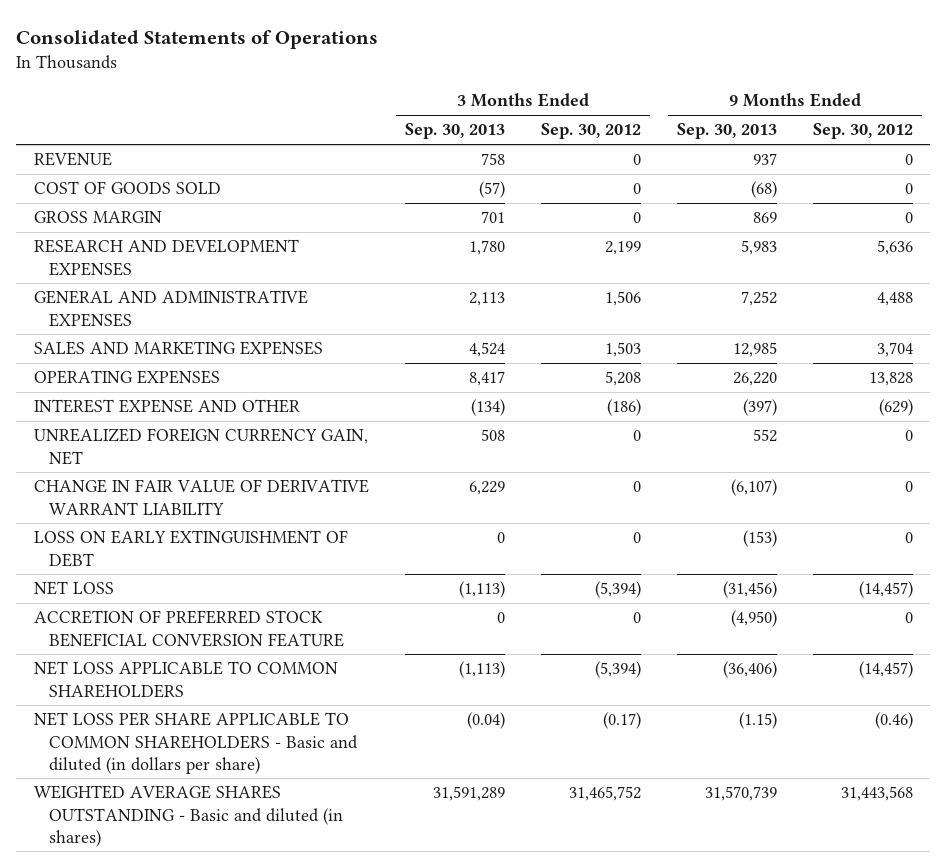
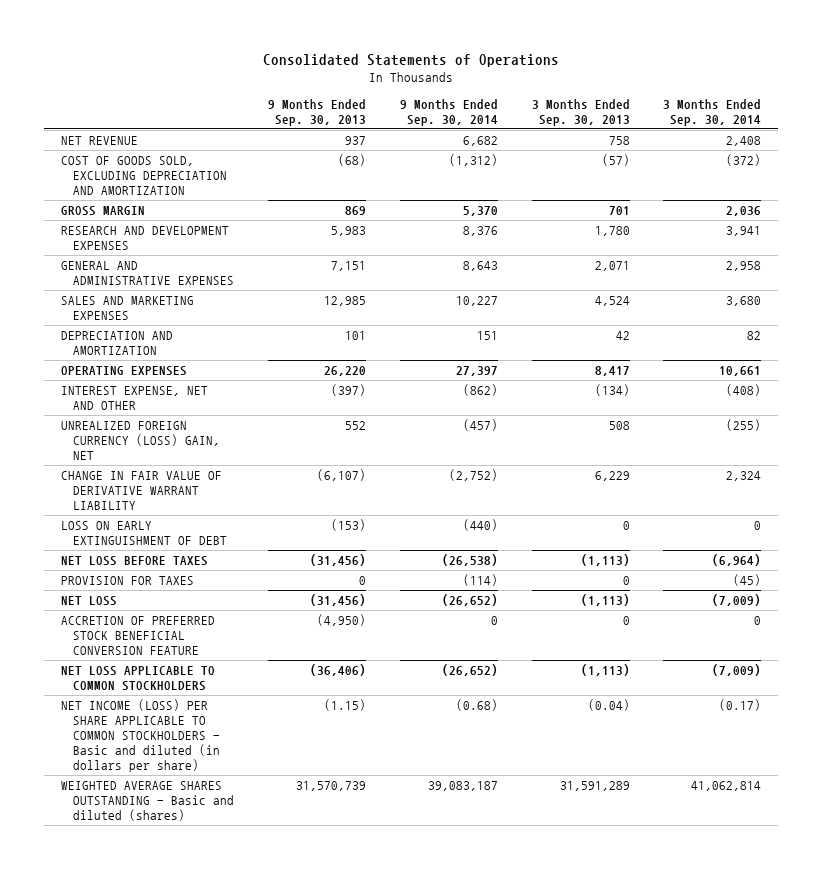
- | 3 Months Ended Sep. 30, 2013 | 3 Months Ended Sep. 30, 2012 | 9 Months Ended Sep. 30, 2013 | 9 Months Ended Sep. 30, 2012
+ | 9 Months Ended Sep. 30, 2013 | 9 Months Ended Sep. 30, 2014 | 3 Months Ended Sep. 30, 2013 | 3 Months Ended Sep. 30, 2014
- REVENUE | 758 | 0 | 937 | 0
- COST OF GOODS SOLD | (57) | 0 | (68) | 0
+ NET REVENUE | 937 | 6,682 | 758 | 2,408
+ COST OF GOODS SOLD, EXCLUDING DEPRECIATION AND AMORTIZATION | (68) | (1,312) | (57) | (372)
- GENERAL AND ADMINISTRATIVE EXPENSES | 2,113 | 1,506 | 7,252 | 4,488
+ GENERAL AND ADMINISTRATIVE EXPENSES | 7,151 | 8,643 | 2,071 | 2,958
+ DEPRECIATION AND AMORTIZATION | 101 | 151 | 42 | 82
- INTEREST EXPENSE AND OTHER | (134) | (186) | (397) | (629)
- UNREALIZED FOREIGN CURRENCY GAIN, NET | 508 | 0 | 552 | 0
+ INTEREST EXPENSE, NET AND OTHER | (397) | (862) | (134) | (408)
+ UNREALIZED FOREIGN CURRENCY (LOSS) GAIN, NET | 552 | (457) | 508 | (255)
+ NET LOSS BEFORE TAXES | (31,456) | (26,538) | (1,113) | (6,964)
+ PROVISION FOR TAXES | 0 | (114) | 0 | (45)
- NET LOSS APPLICABLE TO COMMON SHAREHOLDERS | (1,113) | (5,394) | (36,406) | (14,457)
- NET LOSS PER SHARE APPLICABLE TO COMMON SHAREHOLDERS - Basic and diluted (in dollars per share) | (0.04) | (0.17) | (1.15) | (0.46)
- WEIGHTED AVERAGE SHARES OUTSTANDING - Basic and diluted (in shares) | 31,591,289 | 31,465,752 | 31,570,739 | 31,443,568
+ NET LOSS APPLICABLE TO COMMON STOCKHOLDERS | (36,406) | (26,652) | (1,113) | (7,009)
+ NET INCOME (LOSS) PER SHARE APPLICABLE TO COMMON STOCKHOLDERS - Basic and diluted (in dollars per share) | (1.15) | (0.68) | (0.04) | (0.17)
+ WEIGHTED AVERAGE SHARES OUTSTANDING - Basic and diluted (shares) | 31,570,739 | 39,083,187 | 31,591,289 | 41,062,814

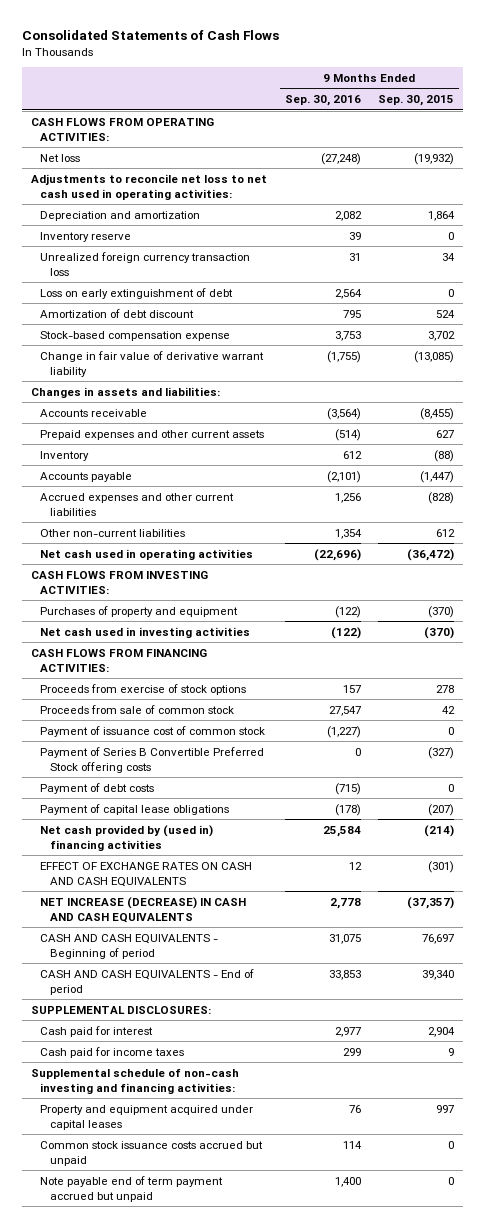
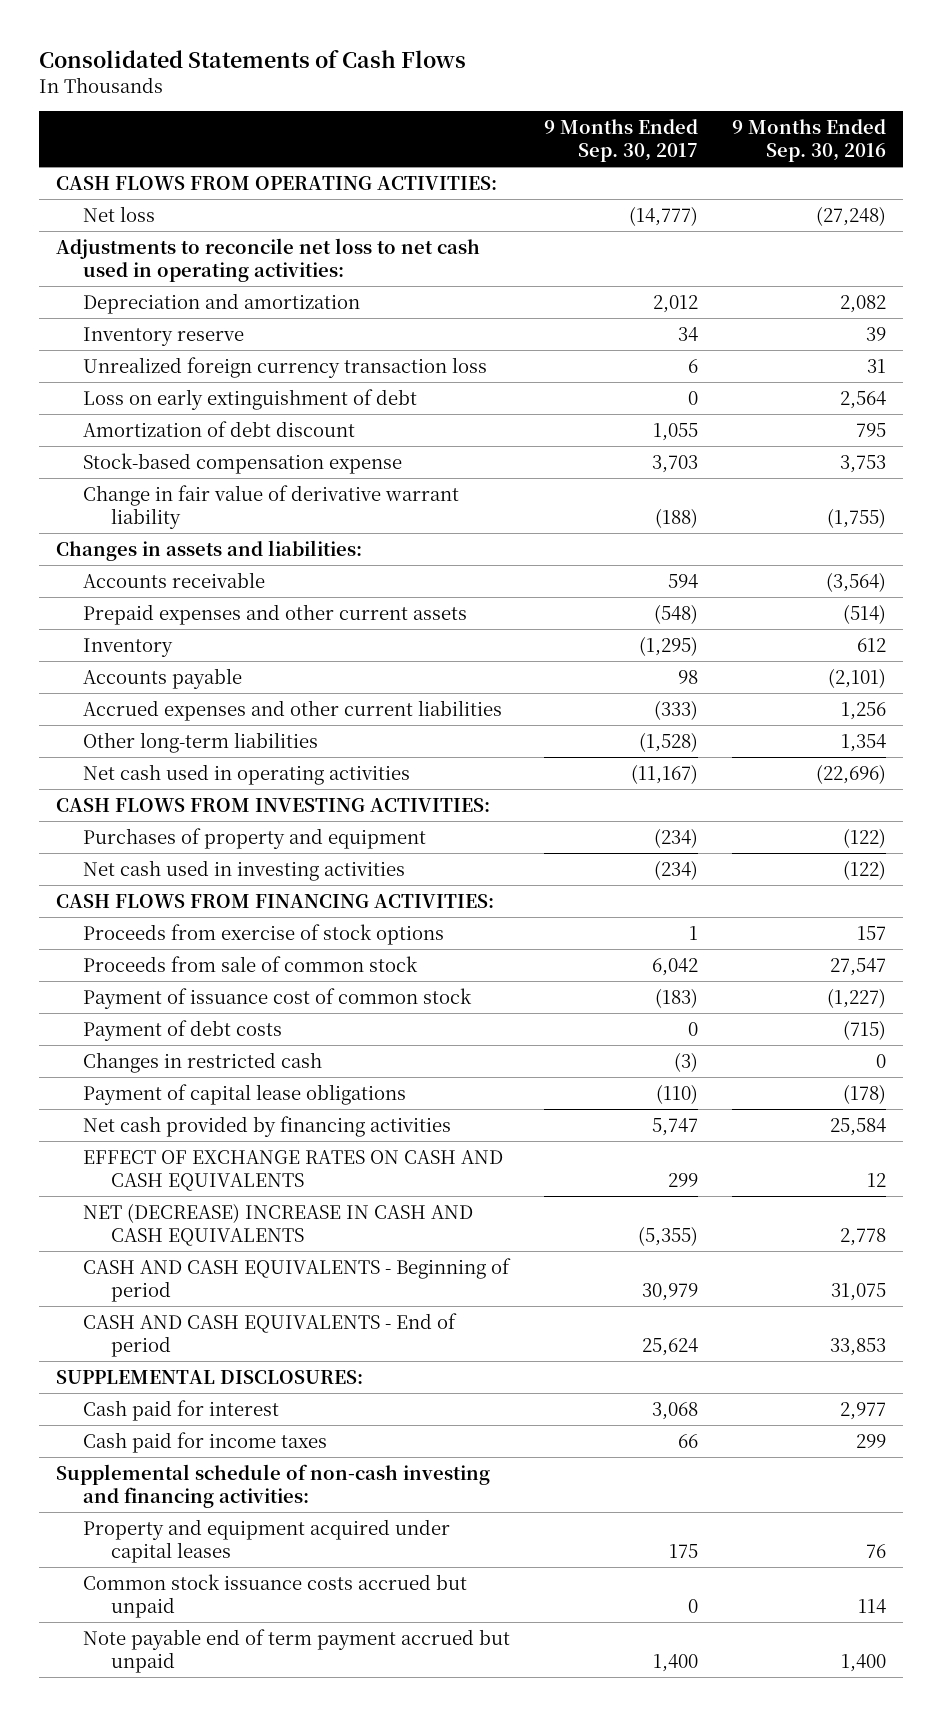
- | 9 Months Ended Sep. 30, 2016 | 9 Months Ended Sep. 30, 2015
+ | 9 Months Ended Sep. 30, 2017 | 9 Months Ended Sep. 30, 2016
- Other non-current liabilities | 1,354 | 612
+ Other long-term liabilities | (1,528) | 1,354
- Payment of Series B Convertible Preferred Stock offering costs | 0 | (327)
+ Changes in restricted cash | (3) | 0
- Net cash provided by (used in) financing activities | 25,584 | (214)
+ Net cash provided by financing activities | 5,747 | 25,584
- NET INCREASE (DECREASE) IN CASH AND CASH EQUIVALENTS | 2,778 | (37,357)
+ NET (DECREASE) INCREASE IN CASH AND CASH EQUIVALENTS | (5,355) | 2,778

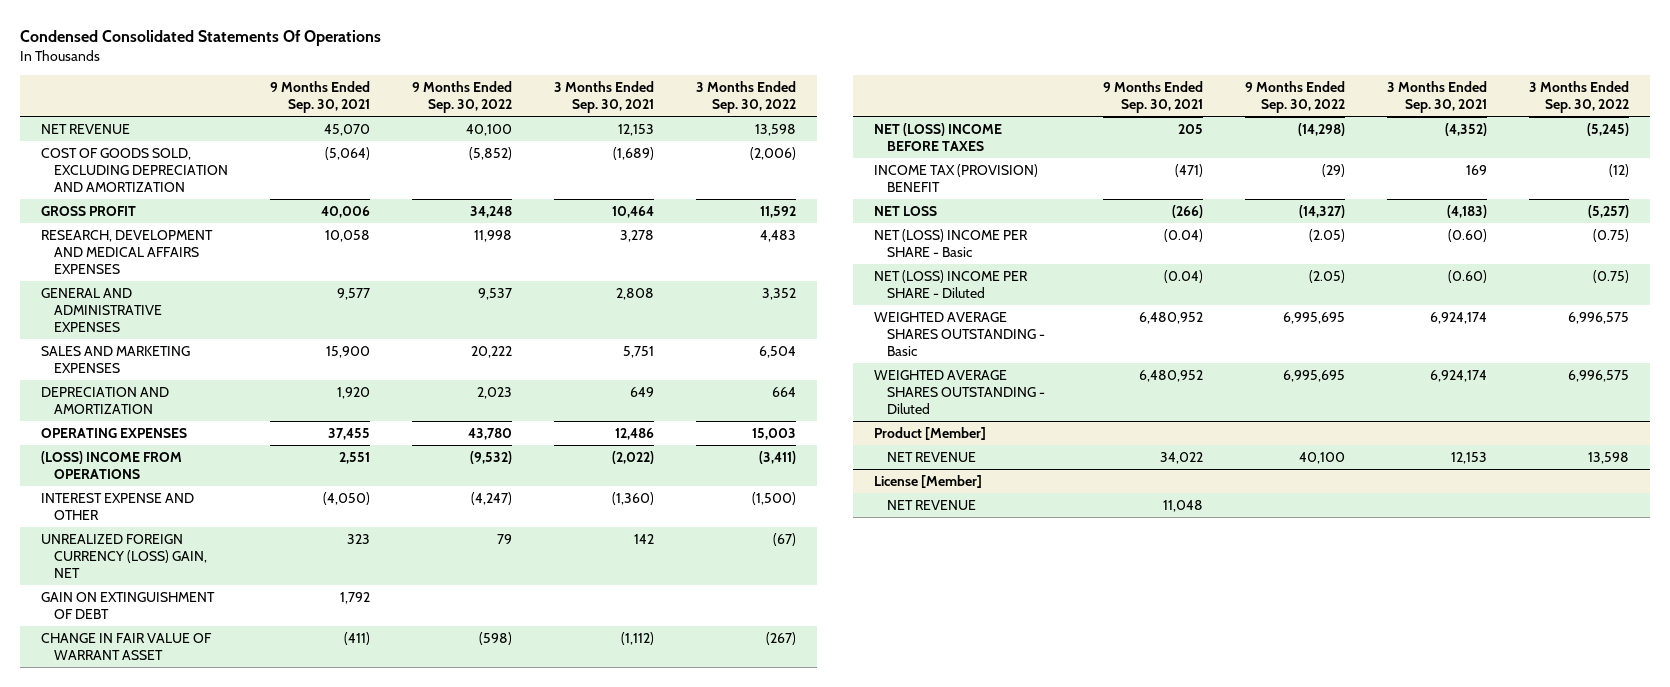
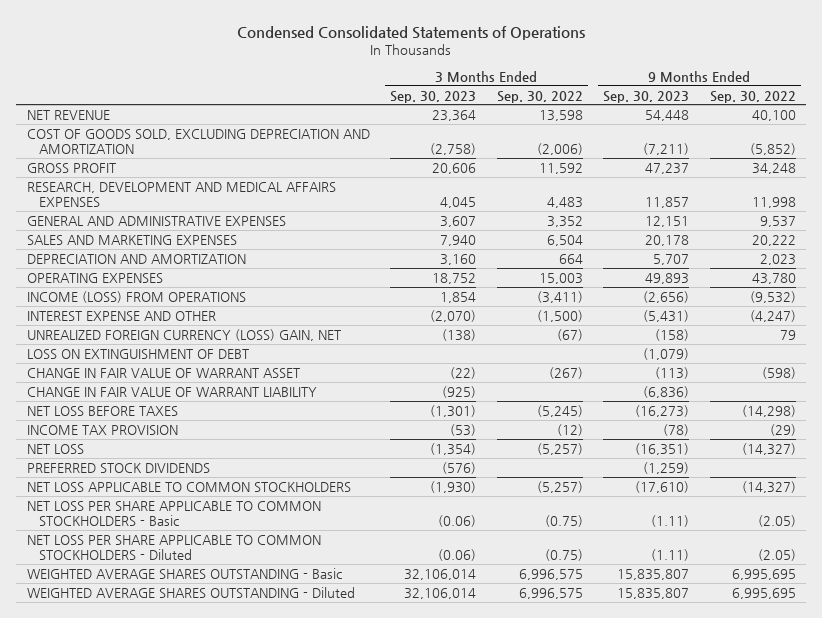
- Condensed Consolidated Statements Of Operations
+ Condensed Consolidated Statements of Operations
- | 9 Months Ended Sep. 30, 2021 | 9 Months Ended Sep. 30, 2022 | 3 Months Ended Sep. 30, 2021 | 3 Months Ended Sep. 30, 2022
+ | 3 Months Ended Sep. 30, 2023 | 3 Months Ended Sep. 30, 2022 | 9 Months Ended Sep. 30, 2023 | 9 Months Ended Sep. 30, 2022
- (LOSS) INCOME FROM OPERATIONS | 2,551 | (9,532) | (2,022) | (3,411)
+ INCOME (LOSS) FROM OPERATIONS | 1,854 | (3,411) | (2,656) | (9,532)
- GAIN ON EXTINGUISHMENT OF DEBT | 1,792 | | |
+ LOSS ON EXTINGUISHMENT OF DEBT | | | (1,079) |
- NET (LOSS) INCOME BEFORE TAXES | 205 | (14,298) | (4,352) | (5,245)
- INCOME TAX (PROVISION) BENEFIT | (471) | (29) | 169 | (12)
+ CHANGE IN FAIR VALUE OF WARRANT LIABILITY | (925) | | (6,836) |
+ NET LOSS BEFORE TAXES | (1,301) | (5,245) | (16,273) | (14,298)
+ INCOME TAX PROVISION | (53) | (12) | (78) | (29)
- NET (LOSS) INCOME PER SHARE - Basic | (0.04) | (2.05) | (0.60) | (0.75)
- NET (LOSS) INCOME PER SHARE - Diluted | (0.04) | (2.05) | (0.60) | (0.75)
+ PREFERRED STOCK DIVIDENDS | (576) | | (1,259) |
+ NET LOSS APPLICABLE TO COMMON STOCKHOLDERS | (1,930) | (5,257) | (17,610) | (14,327)
+ NET LOSS PER SHARE APPLICABLE TO COMMON STOCKHOLDERS - Basic | (0.06) | (0.75) | (1.11) | (2.05)
+ NET LOSS PER SHARE APPLICABLE TO COMMON STOCKHOLDERS - Diluted | (0.06) | (0.75) | (1.11) | (2.05)
- Product [Member]
- NET REVENUE | 34,022 | 40,100 | 12,153 | 13,598
- License [Member]
- NET REVENUE | 11,048 | | |

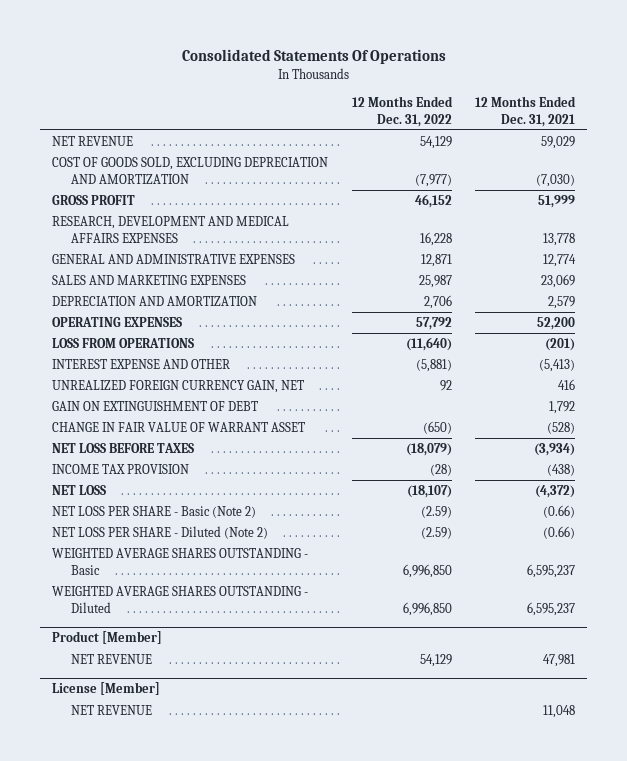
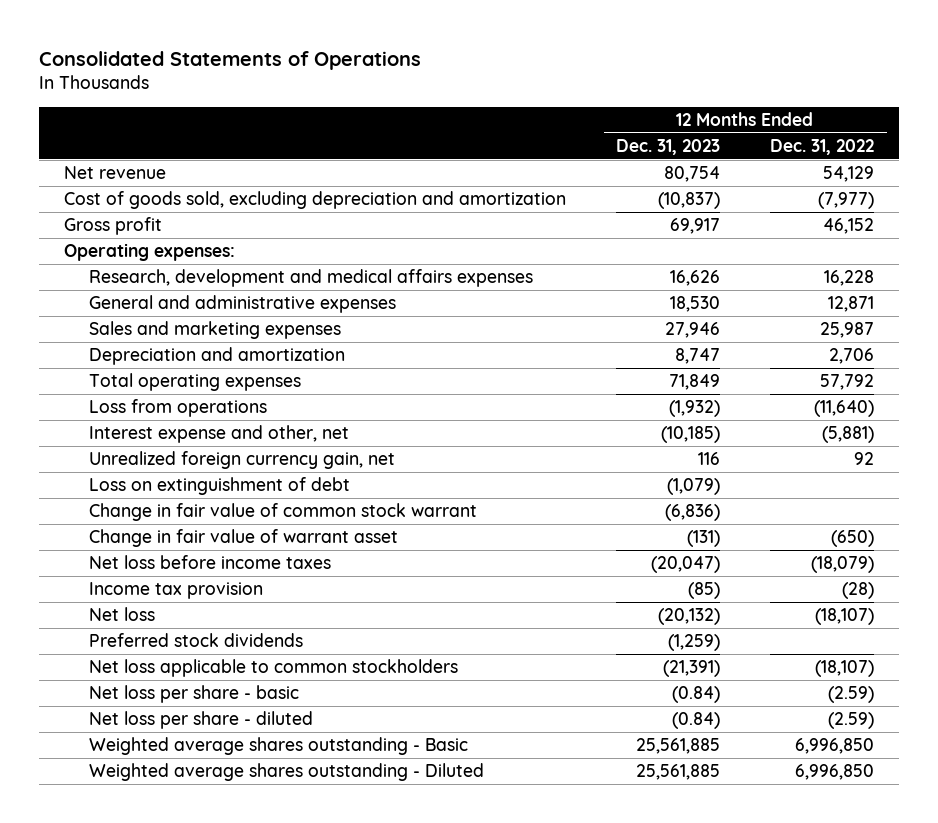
- Consolidated Statements Of Operations
+ Consolidated Statements of Operations
- | 12 Months Ended Dec. 31, 2022 | 12 Months Ended Dec. 31, 2021
+ | 12 Months Ended Dec. 31, 2023 | 12 Months Ended Dec. 31, 2022
- NET REVENUE | 54,129 | 59,029
- COST OF GOODS SOLD, EXCLUDING DEPRECIATION AND AMORTIZATION | (7,977) | (7,030)
- GROSS PROFIT | 46,152 | 51,999
- RESEARCH, DEVELOPMENT AND MEDICAL AFFAIRS EXPENSES | 16,228 | 13,778
- GENERAL AND ADMINISTRATIVE EXPENSES | 12,871 | 12,774
- SALES AND MARKETING EXPENSES | 25,987 | 23,069
- DEPRECIATION AND AMORTIZATION | 2,706 | 2,579
- OPERATING EXPENSES | 57,792 | 52,200
- LOSS FROM OPERATIONS | (11,640) | (201)
- INTEREST EXPENSE AND OTHER | (5,881) | (5,413)
- UNREALIZED FOREIGN CURRENCY GAIN, NET | 92 | 416
- GAIN ON EXTINGUISHMENT OF DEBT | | 1,792
- CHANGE IN FAIR VALUE OF WARRANT ASSET | (650) | (528)
- NET LOSS BEFORE TAXES | (18,079) | (3,934)
- INCOME TAX PROVISION | (28) | (438)
- NET LOSS | (18,107) | (4,372)
- NET LOSS PER SHARE - Basic (Note 2) | (2.59) | (0.66)
- NET LOSS PER SHARE - Diluted (Note 2) | (2.59) | (0.66)
- WEIGHTED AVERAGE SHARES OUTSTANDING - Basic | 6,996,850 | 6,595,237
- WEIGHTED AVERAGE SHARES OUTSTANDING - Diluted | 6,996,850 | 6,595,237
- Product [Member]
- NET REVENUE | 54,129 | 47,981
- License [Member]
- NET REVENUE | | 11,048
+ Net revenue | 80,754 | 54,129
+ Cost of goods sold, excluding depreciation and amortization | (10,837) | (7,977)
+ Gross profit | 69,917 | 46,152
+ Operating expenses:
+ Research, development and medical affairs expenses | 16,626 | 16,228
+ General and administrative expenses | 18,530 | 12,871
+ Sales and marketing expenses | 27,946 | 25,987
+ Depreciation and amortization | 8,747 | 2,706
+ Total operating expenses | 71,849 | 57,792
+ Loss from operations | (1,932) | (11,640)
+ Interest expense and other, net | (10,185) | (5,881)
+ Unrealized foreign currency gain, net | 116 | 92
+ Loss on extinguishment of debt | (1,079) |
+ Change in fair value of common stock warrant | (6,836) |
+ Change in fair value of warrant asset | (131) | (650)
+ Net loss before income taxes | (20,047) | (18,079)
+ Income tax provision | (85) | (28)
+ Net loss | (20,132) | (18,107)
+ Preferred stock dividends | (1,259) |
+ Net loss applicable to common stockholders | (21,391) | (18,107)
+ Net loss per share - basic | (0.84) | (2.59)
+ Net loss per share - diluted | (0.84) | (2.59)
+ Weighted average shares outstanding - Basic | 25,561,885 | 6,996,850
+ Weighted average shares outstanding - Diluted | 25,561,885 | 6,996,850

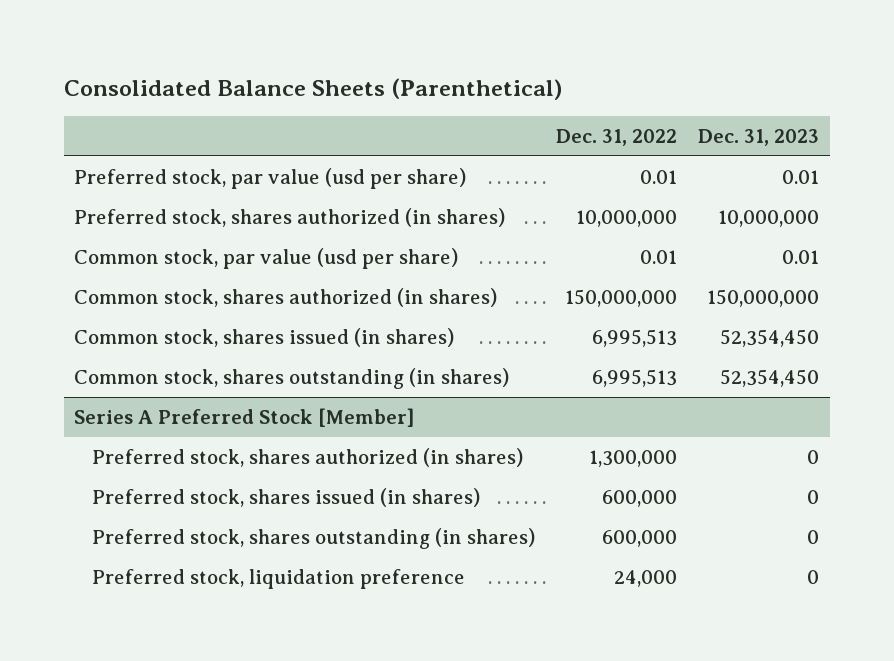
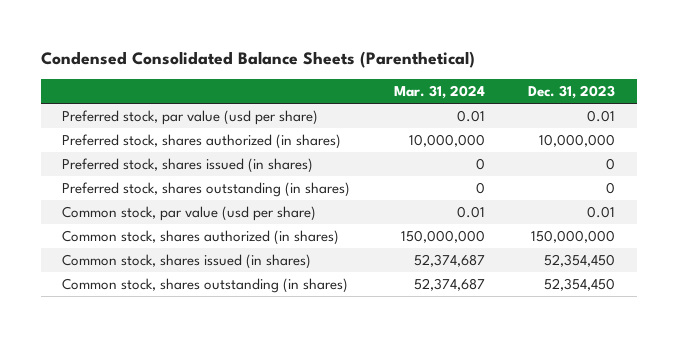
- Consolidated Balance Sheets (Parenthetical)
+ Condensed Consolidated Balance Sheets (Parenthetical)
- | Dec. 31, 2022 | Dec. 31, 2023
+ | Mar. 31, 2024 | Dec. 31, 2023
+ Preferred stock, shares issued (in shares) | 0 | 0
+ Preferred stock, shares outstanding (in shares) | 0 | 0
- Series A Preferred Stock [Member]
- Preferred stock, shares authorized (in shares) | 1,300,000 | 0
- Preferred stock, shares issued (in shares) | 600,000 | 0
- Preferred stock, shares outstanding (in shares) | 600,000 | 0
- Preferred stock, liquidation preference | 24,000 | 0

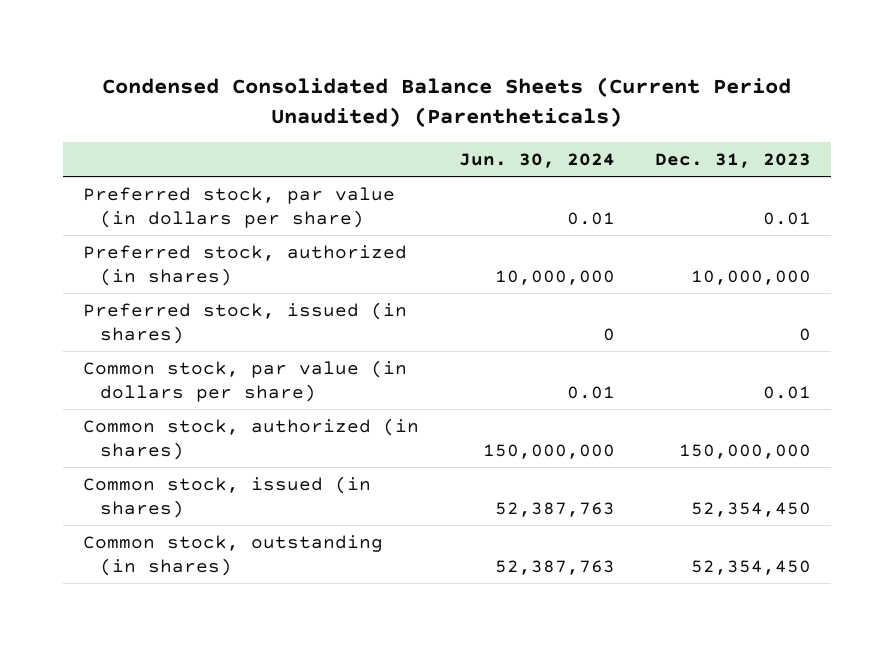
- Condensed Consolidated Balance Sheets (Parenthetical)
+ Condensed Consolidated Balance Sheets (Current Period Unaudited) (Parentheticals)
- | Mar. 31, 2024 | Dec. 31, 2023
+ | Jun. 30, 2024 | Dec. 31, 2023
- Preferred stock, par value (usd per share) | 0.01 | 0.01
- Preferred stock, shares authorized (in shares) | 10,000,000 | 10,000,000
- Preferred stock, shares issued (in shares) | 0 | 0
- Preferred stock, shares outstanding (in shares) | 0 | 0
- Common stock, par value (usd per share) | 0.01 | 0.01
- Common stock, shares authorized (in shares) | 150,000,000 | 150,000,000
- Common stock, shares issued (in shares) | 52,374,687 | 52,354,450
- Common stock, shares outstanding (in shares) | 52,374,687 | 52,354,450
+ Preferred stock, par value (in dollars per share) | 0.01 | 0.01
+ Preferred stock, authorized (in shares) | 10,000,000 | 10,000,000
+ Preferred stock, issued (in shares) | 0 | 0
+ Common stock, par value (in dollars per share) | 0.01 | 0.01
+ Common stock, authorized (in shares) | 150,000,000 | 150,000,000
+ Common stock, issued (in shares) | 52,387,763 | 52,354,450
+ Common stock, outstanding (in shares) | 52,387,763 | 52,354,450

